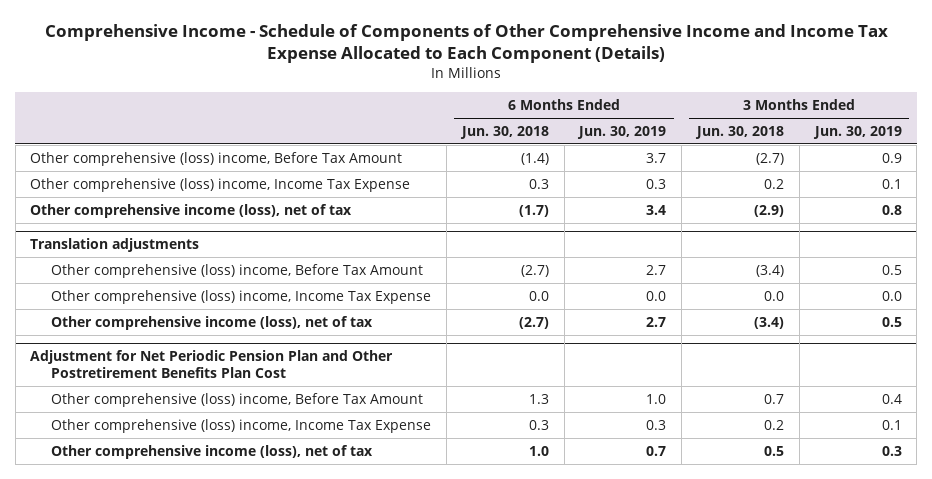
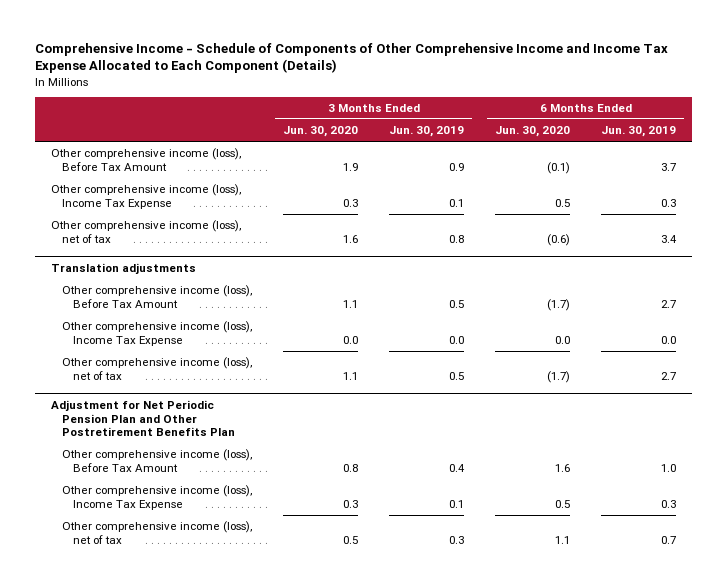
- | 6 Months Ended Jun. 30, 2018 | 6 Months Ended Jun. 30, 2019 | 3 Months Ended Jun. 30, 2018 | 3 Months Ended Jun. 30, 2019
+ | 3 Months Ended Jun. 30, 2020 | 3 Months Ended Jun. 30, 2019 | 6 Months Ended Jun. 30, 2020 | 6 Months Ended Jun. 30, 2019
- Other comprehensive (loss) income, Before Tax Amount | (1.4) | 3.7 | (2.7) | 0.9
- Other comprehensive (loss) income, Income Tax Expense | 0.3 | 0.3 | 0.2 | 0.1
+ Other comprehensive income (loss), Before Tax Amount | 1.9 | 0.9 | (0.1) | 3.7
+ Other comprehensive income (loss), Income Tax Expense | 0.3 | 0.1 | 0.5 | 0.3
@ Translation adjustments
- Other comprehensive (loss) income, Before Tax Amount | (2.7) | 2.7 | (3.4) | 0.5
- Other comprehensive (loss) income, Income Tax Expense | 0.0 | 0.0 | 0.0 | 0.0
+ Other comprehensive income (loss), Before Tax Amount | 1.1 | 0.5 | (1.7) | 2.7
+ Other comprehensive income (loss), Income Tax Expense | 0.0 | 0.0 | 0.0 | 0.0
- Adjustment for Net Periodic Pension Plan and Other Postretirement Benefits Plan Cost
- Other comprehensive (loss) income, Before Tax Amount | 1.3 | 1.0 | 0.7 | 0.4
- Other comprehensive (loss) income, Income Tax Expense | 0.3 | 0.3 | 0.2 | 0.1
+ Adjustment for Net Periodic Pension Plan and Other Postretirement Benefits Plan
+ Other comprehensive income (loss), Before Tax Amount | 0.8 | 0.4 | 1.6 | 1.0
+ Other comprehensive income (loss), Income Tax Expense | 0.3 | 0.1 | 0.5 | 0.3

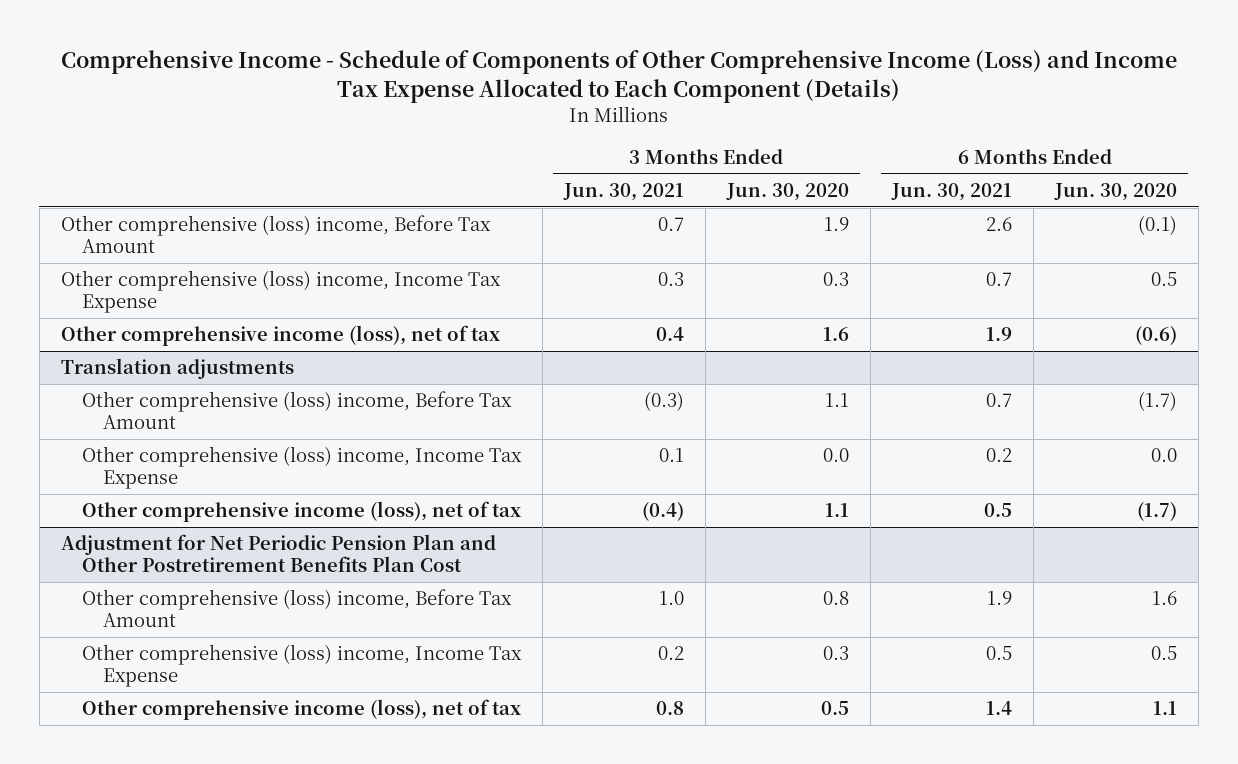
- Comprehensive Income - Schedule of Components of Other Comprehensive Income and Income Tax Expense Allocated to Each Component (Details)
+ Comprehensive Income - Schedule of Components of Other Comprehensive Income (Loss) and Income Tax Expense Allocated to Each Component (Details)
- | 3 Months Ended Jun. 30, 2020 | 3 Months Ended Jun. 30, 2019 | 6 Months Ended Jun. 30, 2020 | 6 Months Ended Jun. 30, 2019
+ | 3 Months Ended Jun. 30, 2021 | 3 Months Ended Jun. 30, 2020 | 6 Months Ended Jun. 30, 2021 | 6 Months Ended Jun. 30, 2020
- Other comprehensive income (loss), Before Tax Amount | 1.9 | 0.9 | (0.1) | 3.7
- Other comprehensive income (loss), Income Tax Expense | 0.3 | 0.1 | 0.5 | 0.3
+ Other comprehensive (loss) income, Before Tax Amount | 0.7 | 1.9 | 2.6 | (0.1)
+ Other comprehensive (loss) income, Income Tax Expense | 0.3 | 0.3 | 0.7 | 0.5
@ Translation adjustments
- Other comprehensive income (loss), Before Tax Amount | 1.1 | 0.5 | (1.7) | 2.7
- Other comprehensive income (loss), Income Tax Expense | 0.0 | 0.0 | 0.0 | 0.0
+ Other comprehensive (loss) income, Before Tax Amount | (0.3) | 1.1 | 0.7 | (1.7)
+ Other comprehensive (loss) income, Income Tax Expense | 0.1 | 0.0 | 0.2 | 0.0
- Adjustment for Net Periodic Pension Plan and Other Postretirement Benefits Plan
- Other comprehensive income (loss), Before Tax Amount | 0.8 | 0.4 | 1.6 | 1.0
- Other comprehensive income (loss), Income Tax Expense | 0.3 | 0.1 | 0.5 | 0.3
+ Adjustment for Net Periodic Pension Plan and Other Postretirement Benefits Plan Cost
+ Other comprehensive (loss) income, Before Tax Amount | 1.0 | 0.8 | 1.9 | 1.6
+ Other comprehensive (loss) income, Income Tax Expense | 0.2 | 0.3 | 0.5 | 0.5

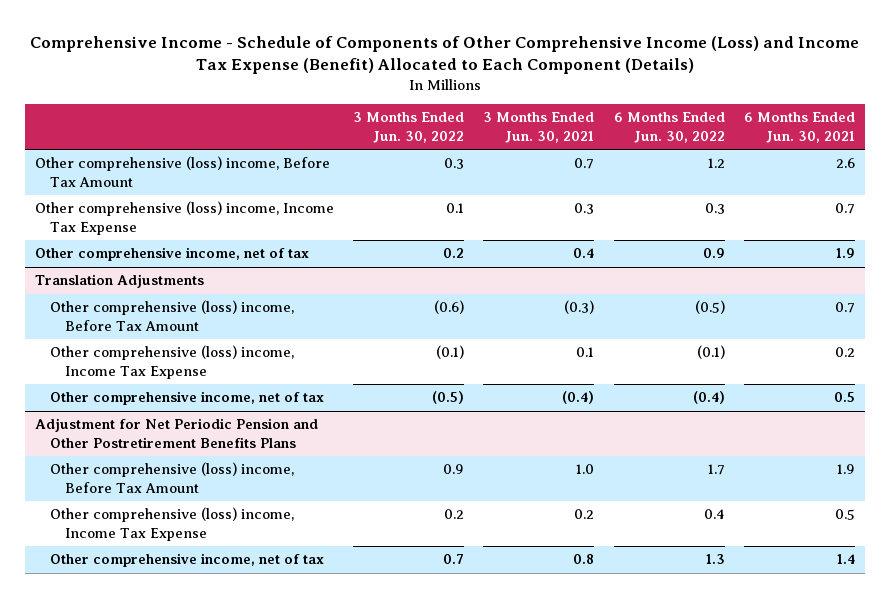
- Comprehensive Income - Schedule of Components of Other Comprehensive Income (Loss) and Income Tax Expense Allocated to Each Component (Details)
+ Comprehensive Income - Schedule of Components of Other Comprehensive Income (Loss) and Income Tax Expense (Benefit) Allocated to Each Component (Details)
- | 3 Months Ended Jun. 30, 2021 | 3 Months Ended Jun. 30, 2020 | 6 Months Ended Jun. 30, 2021 | 6 Months Ended Jun. 30, 2020
+ | 3 Months Ended Jun. 30, 2022 | 3 Months Ended Jun. 30, 2021 | 6 Months Ended Jun. 30, 2022 | 6 Months Ended Jun. 30, 2021
- Other comprehensive income (loss), net of tax | 0.4 | 1.6 | 1.9 | (0.6)
- Translation adjustments
+ Other comprehensive income, net of tax | 0.2 | 0.4 | 0.9 | 1.9
+ Translation Adjustments
- Other comprehensive income (loss), net of tax | (0.4) | 1.1 | 0.5 | (1.7)
- Adjustment for Net Periodic Pension Plan and Other Postretirement Benefits Plan Cost
+ Other comprehensive income, net of tax | (0.5) | (0.4) | (0.4) | 0.5
+ Adjustment for Net Periodic Pension and Other Postretirement Benefits Plans
- Other comprehensive income (loss), net of tax | 0.8 | 0.5 | 1.4 | 1.1
+ Other comprehensive income, net of tax | 0.7 | 0.8 | 1.3 | 1.4

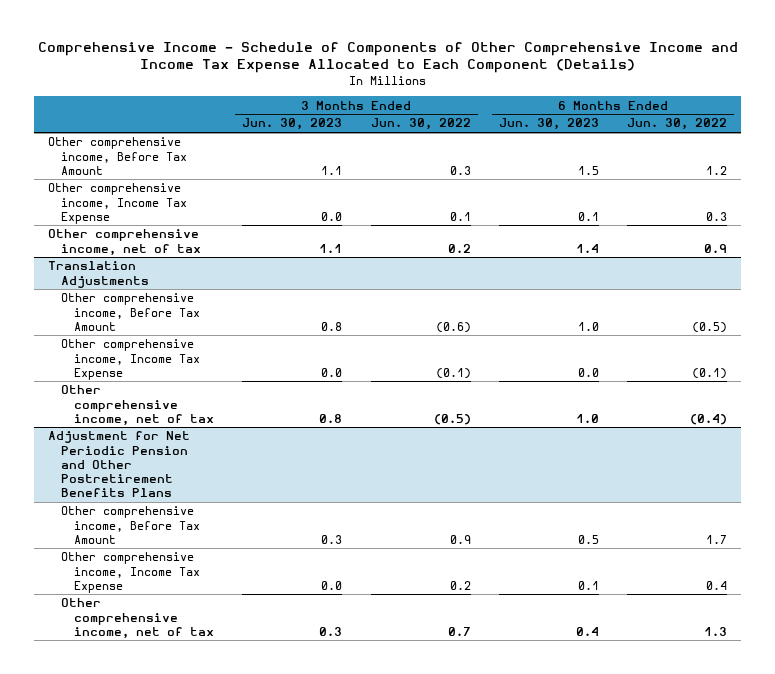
- Comprehensive Income - Schedule of Components of Other Comprehensive Income (Loss) and Income Tax Expense (Benefit) Allocated to Each Component (Details)
+ Comprehensive Income - Schedule of Components of Other Comprehensive Income and Income Tax Expense Allocated to Each Component (Details)
- | 3 Months Ended Jun. 30, 2022 | 3 Months Ended Jun. 30, 2021 | 6 Months Ended Jun. 30, 2022 | 6 Months Ended Jun. 30, 2021
+ | 3 Months Ended Jun. 30, 2023 | 3 Months Ended Jun. 30, 2022 | 6 Months Ended Jun. 30, 2023 | 6 Months Ended Jun. 30, 2022
- Other comprehensive (loss) income, Before Tax Amount | 0.3 | 0.7 | 1.2 | 2.6
- Other comprehensive (loss) income, Income Tax Expense | 0.1 | 0.3 | 0.3 | 0.7
+ Other comprehensive income, Before Tax Amount | 1.1 | 0.3 | 1.5 | 1.2
+ Other comprehensive income, Income Tax Expense | 0.0 | 0.1 | 0.1 | 0.3
@ Translation Adjustments
- Other comprehensive (loss) income, Before Tax Amount | (0.6) | (0.3) | (0.5) | 0.7
- Other comprehensive (loss) income, Income Tax Expense | (0.1) | 0.1 | (0.1) | 0.2
+ Other comprehensive income, Before Tax Amount | 0.8 | (0.6) | 1.0 | (0.5)
+ Other comprehensive income, Income Tax Expense | 0.0 | (0.1) | 0.0 | (0.1)
@ Adjustment for Net Periodic Pension and Other Postretirement Benefits Plans
- Other comprehensive (loss) income, Before Tax Amount | 0.9 | 1.0 | 1.7 | 1.9
- Other comprehensive (loss) income, Income Tax Expense | 0.2 | 0.2 | 0.4 | 0.5
+ Other comprehensive income, Before Tax Amount | 0.3 | 0.9 | 0.5 | 1.7
+ Other comprehensive income, Income Tax Expense | 0.0 | 0.2 | 0.1 | 0.4

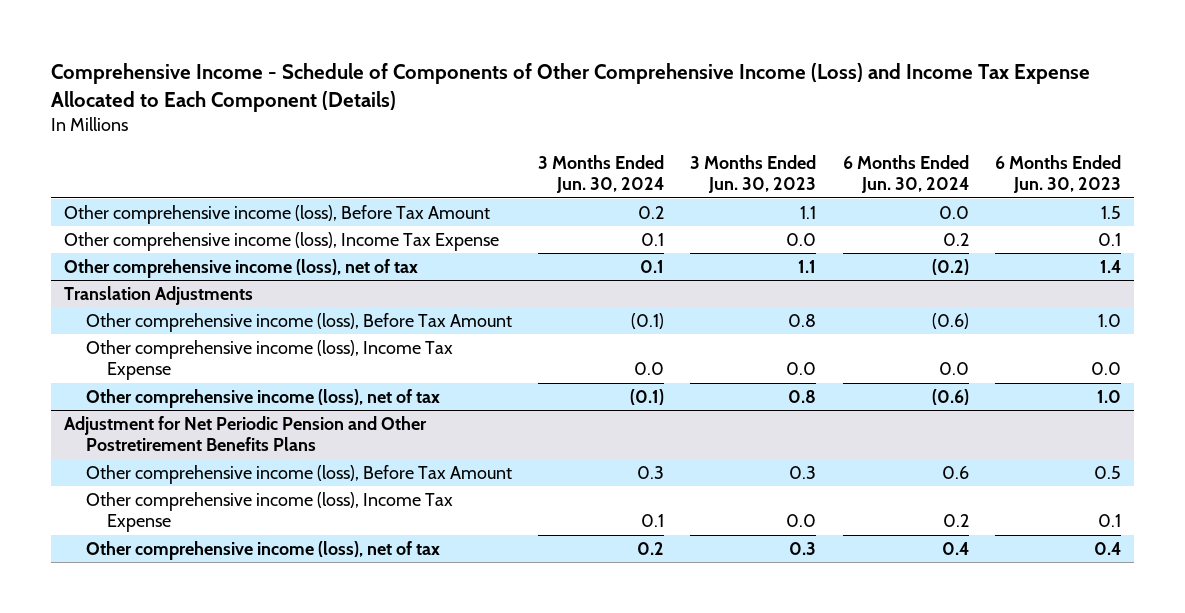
- Comprehensive Income - Schedule of Components of Other Comprehensive Income and Income Tax Expense Allocated to Each Component (Details)
+ Comprehensive Income - Schedule of Components of Other Comprehensive Income (Loss) and Income Tax Expense Allocated to Each Component (Details)
- | 3 Months Ended Jun. 30, 2023 | 3 Months Ended Jun. 30, 2022 | 6 Months Ended Jun. 30, 2023 | 6 Months Ended Jun. 30, 2022
+ | 3 Months Ended Jun. 30, 2024 | 3 Months Ended Jun. 30, 2023 | 6 Months Ended Jun. 30, 2024 | 6 Months Ended Jun. 30, 2023
- Other comprehensive income, Before Tax Amount | 1.1 | 0.3 | 1.5 | 1.2
- Other comprehensive income, Income Tax Expense | 0.0 | 0.1 | 0.1 | 0.3
- Other comprehensive income, net of tax | 1.1 | 0.2 | 1.4 | 0.9
+ Other comprehensive income (loss), Before Tax Amount | 0.2 | 1.1 | 0.0 | 1.5
+ Other comprehensive income (loss), Income Tax Expense | 0.1 | 0.0 | 0.2 | 0.1
+ Other comprehensive income (loss), net of tax | 0.1 | 1.1 | (0.2) | 1.4
@ Translation Adjustments
- Other comprehensive income, Before Tax Amount | 0.8 | (0.6) | 1.0 | (0.5)
- Other comprehensive income, Income Tax Expense | 0.0 | (0.1) | 0.0 | (0.1)
- Other comprehensive income, net of tax | 0.8 | (0.5) | 1.0 | (0.4)
+ Other comprehensive income (loss), Before Tax Amount | (0.1) | 0.8 | (0.6) | 1.0
+ Other comprehensive income (loss), Income Tax Expense | 0.0 | 0.0 | 0.0 | 0.0
+ Other comprehensive income (loss), net of tax | (0.1) | 0.8 | (0.6) | 1.0
@ Adjustment for Net Periodic Pension and Other Postretirement Benefits Plans
- Other comprehensive income, Before Tax Amount | 0.3 | 0.9 | 0.5 | 1.7
- Other comprehensive income, Income Tax Expense | 0.0 | 0.2 | 0.1 | 0.4
- Other comprehensive income, net of tax | 0.3 | 0.7 | 0.4 | 1.3
+ Other comprehensive income (loss), Before Tax Amount | 0.3 | 0.3 | 0.6 | 0.5
+ Other comprehensive income (loss), Income Tax Expense | 0.1 | 0.0 | 0.2 | 0.1
+ Other comprehensive income (loss), net of tax | 0.2 | 0.3 | 0.4 | 0.4

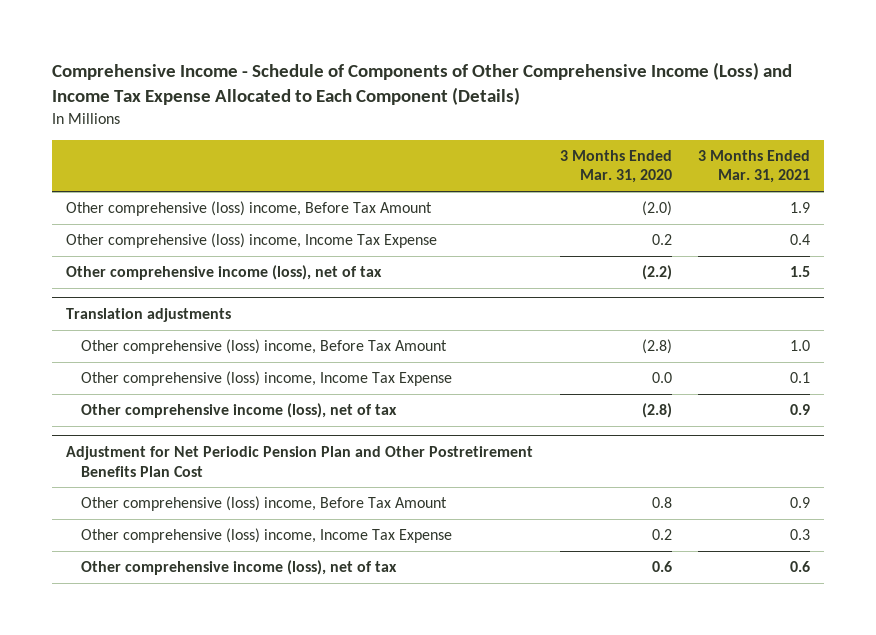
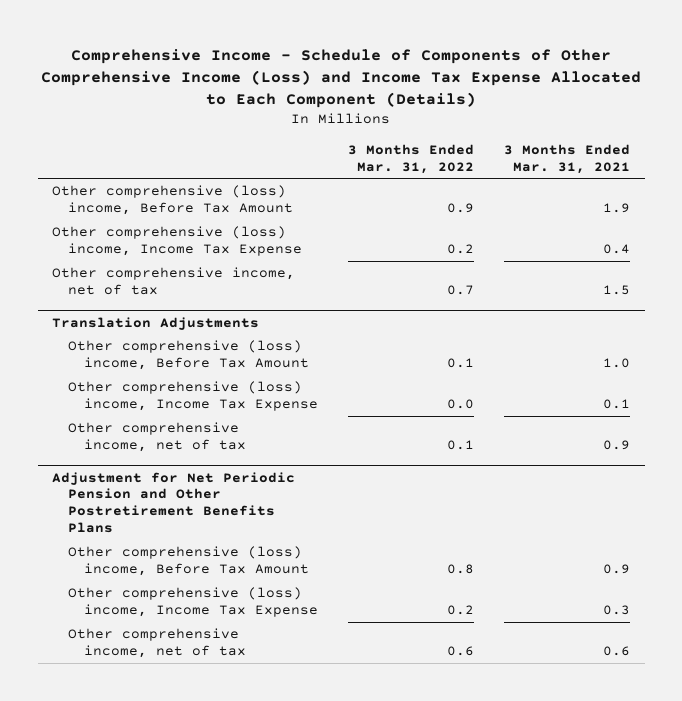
- | 3 Months Ended Mar. 31, 2020 | 3 Months Ended Mar. 31, 2021
+ | 3 Months Ended Mar. 31, 2022 | 3 Months Ended Mar. 31, 2021
- Other comprehensive income (loss), net of tax | (2.2) | 1.5
- Translation adjustments
+ Other comprehensive income, net of tax | 0.7 | 1.5
+ Translation Adjustments
- Other comprehensive income (loss), net of tax | (2.8) | 0.9
- Adjustment for Net Periodic Pension Plan and Other Postretirement Benefits Plan Cost
+ Other comprehensive income, net of tax | 0.1 | 0.9
+ Adjustment for Net Periodic Pension and Other Postretirement Benefits Plans
- Other comprehensive income (loss), net of tax | 0.6 | 0.6
+ Other comprehensive income, net of tax | 0.6 | 0.6

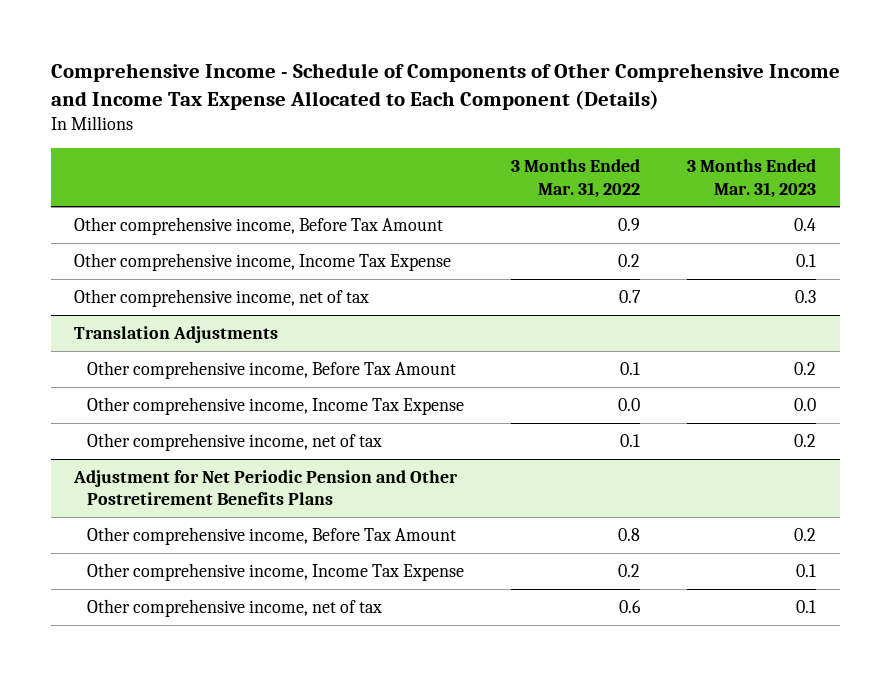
- Comprehensive Income - Schedule of Components of Other Comprehensive Income (Loss) and Income Tax Expense Allocated to Each Component (Details)
+ Comprehensive Income - Schedule of Components of Other Comprehensive Income and Income Tax Expense Allocated to Each Component (Details)
- | 3 Months Ended Mar. 31, 2022 | 3 Months Ended Mar. 31, 2021
+ | 3 Months Ended Mar. 31, 2022 | 3 Months Ended Mar. 31, 2023
- Other comprehensive (loss) income, Before Tax Amount | 0.9 | 1.9
- Other comprehensive (loss) income, Income Tax Expense | 0.2 | 0.4
+ Other comprehensive income, Before Tax Amount | 0.9 | 0.4
+ Other comprehensive income, Income Tax Expense | 0.2 | 0.1
@ Translation Adjustments
- Other comprehensive (loss) income, Before Tax Amount | 0.1 | 1.0
- Other comprehensive (loss) income, Income Tax Expense | 0.0 | 0.1
+ Other comprehensive income, Before Tax Amount | 0.1 | 0.2
+ Other comprehensive income, Income Tax Expense | 0.0 | 0.0
@ Adjustment for Net Periodic Pension and Other Postretirement Benefits Plans
- Other comprehensive (loss) income, Before Tax Amount | 0.8 | 0.9
- Other comprehensive (loss) income, Income Tax Expense | 0.2 | 0.3
+ Other comprehensive income, Before Tax Amount | 0.8 | 0.2
+ Other comprehensive income, Income Tax Expense | 0.2 | 0.1

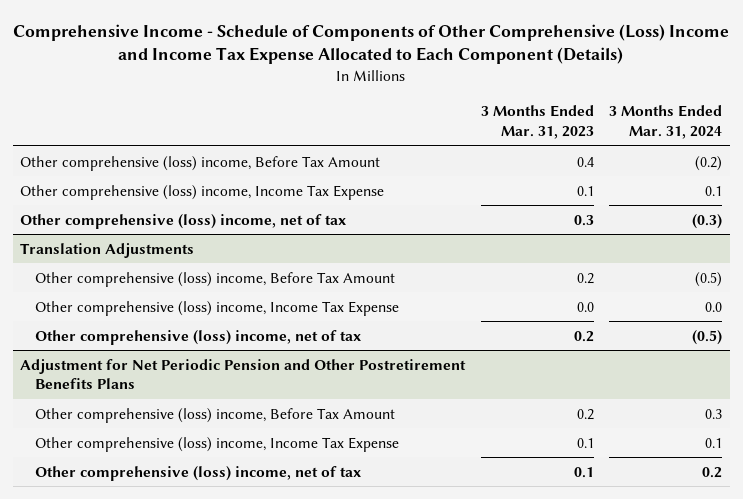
- Comprehensive Income - Schedule of Components of Other Comprehensive Income and Income Tax Expense Allocated to Each Component (Details)
+ Comprehensive Income - Schedule of Components of Other Comprehensive (Loss) Income and Income Tax Expense Allocated to Each Component (Details)
- | 3 Months Ended Mar. 31, 2022 | 3 Months Ended Mar. 31, 2023
+ | 3 Months Ended Mar. 31, 2023 | 3 Months Ended Mar. 31, 2024
- Other comprehensive income, Before Tax Amount | 0.9 | 0.4
- Other comprehensive income, Income Tax Expense | 0.2 | 0.1
- Other comprehensive income, net of tax | 0.7 | 0.3
+ Other comprehensive (loss) income, Before Tax Amount | 0.4 | (0.2)
+ Other comprehensive (loss) income, Income Tax Expense | 0.1 | 0.1
+ Other comprehensive (loss) income, net of tax | 0.3 | (0.3)
@ Translation Adjustments
- Other comprehensive income, Before Tax Amount | 0.1 | 0.2
- Other comprehensive income, Income Tax Expense | 0.0 | 0.0
- Other comprehensive income, net of tax | 0.1 | 0.2
+ Other comprehensive (loss) income, Before Tax Amount | 0.2 | (0.5)
+ Other comprehensive (loss) income, Income Tax Expense | 0.0 | 0.0
+ Other comprehensive (loss) income, net of tax | 0.2 | (0.5)
@ Adjustment for Net Periodic Pension and Other Postretirement Benefits Plans
- Other comprehensive income, Before Tax Amount | 0.8 | 0.2
- Other comprehensive income, Income Tax Expense | 0.2 | 0.1
- Other comprehensive income, net of tax | 0.6 | 0.1
+ Other comprehensive (loss) income, Before Tax Amount | 0.2 | 0.3
+ Other comprehensive (loss) income, Income Tax Expense | 0.1 | 0.1
+ Other comprehensive (loss) income, net of tax | 0.1 | 0.2

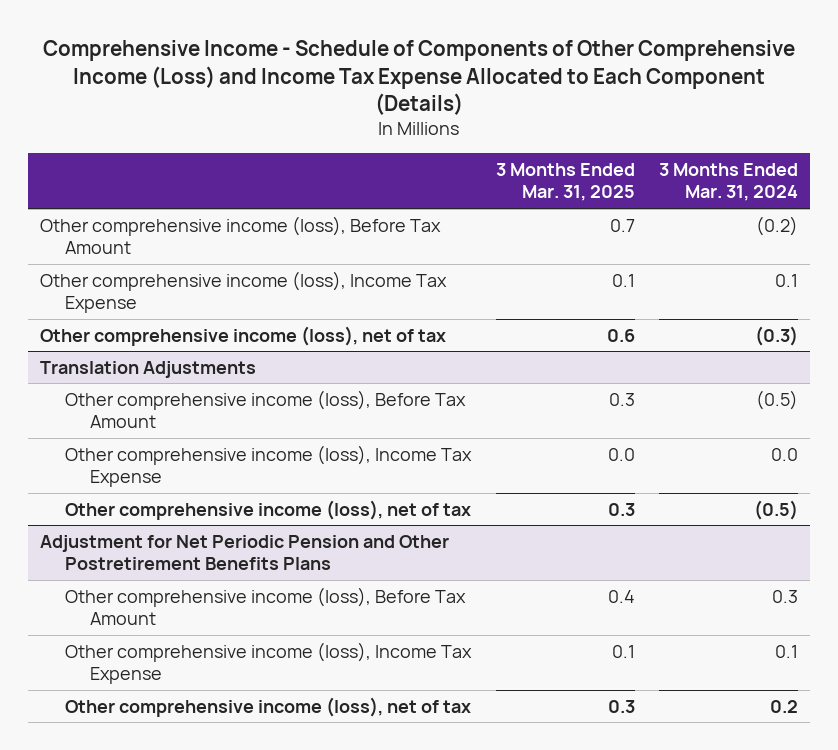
- Comprehensive Income - Schedule of Components of Other Comprehensive (Loss) Income and Income Tax Expense Allocated to Each Component (Details)
+ Comprehensive Income - Schedule of Components of Other Comprehensive Income (Loss) and Income Tax Expense Allocated to Each Component (Details)
- | 3 Months Ended Mar. 31, 2023 | 3 Months Ended Mar. 31, 2024
+ | 3 Months Ended Mar. 31, 2025 | 3 Months Ended Mar. 31, 2024
- Other comprehensive (loss) income, Before Tax Amount | 0.4 | (0.2)
- Other comprehensive (loss) income, Income Tax Expense | 0.1 | 0.1
- Other comprehensive (loss) income, net of tax | 0.3 | (0.3)
+ Other comprehensive income (loss), Before Tax Amount | 0.7 | (0.2)
+ Other comprehensive income (loss), Income Tax Expense | 0.1 | 0.1
+ Other comprehensive income (loss), net of tax | 0.6 | (0.3)
@ Translation Adjustments
- Other comprehensive (loss) income, Before Tax Amount | 0.2 | (0.5)
- Other comprehensive (loss) income, Income Tax Expense | 0.0 | 0.0
- Other comprehensive (loss) income, net of tax | 0.2 | (0.5)
+ Other comprehensive income (loss), Before Tax Amount | 0.3 | (0.5)
+ Other comprehensive income (loss), Income Tax Expense | 0.0 | 0.0
+ Other comprehensive income (loss), net of tax | 0.3 | (0.5)
@ Adjustment for Net Periodic Pension and Other Postretirement Benefits Plans
- Other comprehensive (loss) income, Before Tax Amount | 0.2 | 0.3
- Other comprehensive (loss) income, Income Tax Expense | 0.1 | 0.1
- Other comprehensive (loss) income, net of tax | 0.1 | 0.2
+ Other comprehensive income (loss), Before Tax Amount | 0.4 | 0.3
+ Other comprehensive income (loss), Income Tax Expense | 0.1 | 0.1
+ Other comprehensive income (loss), net of tax | 0.3 | 0.2

